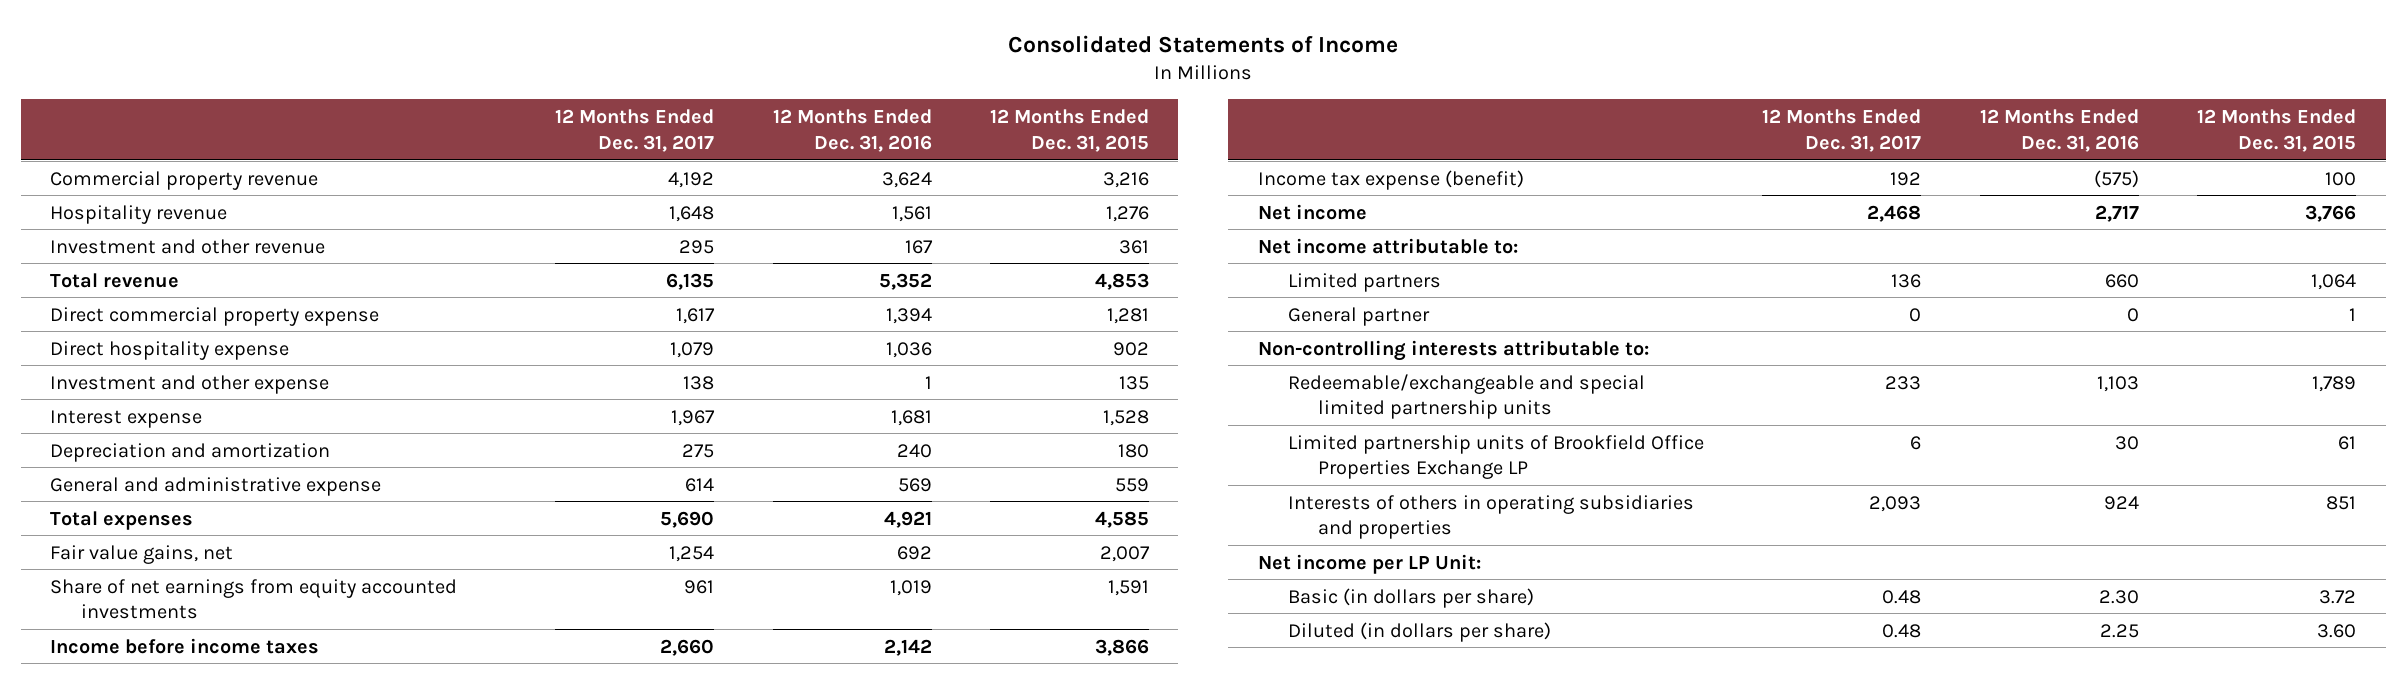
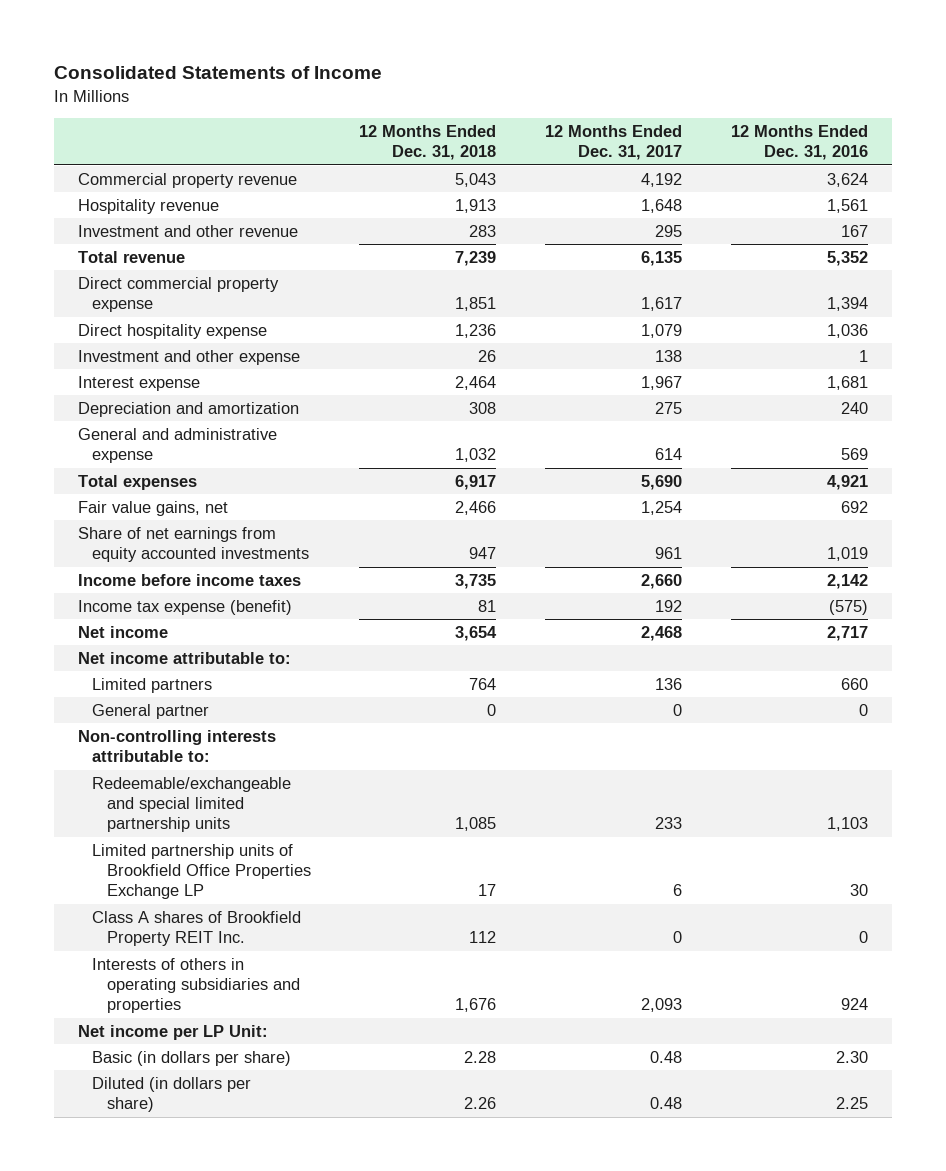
- | 12 Months Ended Dec. 31, 2017 | 12 Months Ended Dec. 31, 2016 | 12 Months Ended Dec. 31, 2015
+ | 12 Months Ended Dec. 31, 2018 | 12 Months Ended Dec. 31, 2017 | 12 Months Ended Dec. 31, 2016
+ Class A shares of Brookfield Property REIT Inc. | 112 | 0 | 0

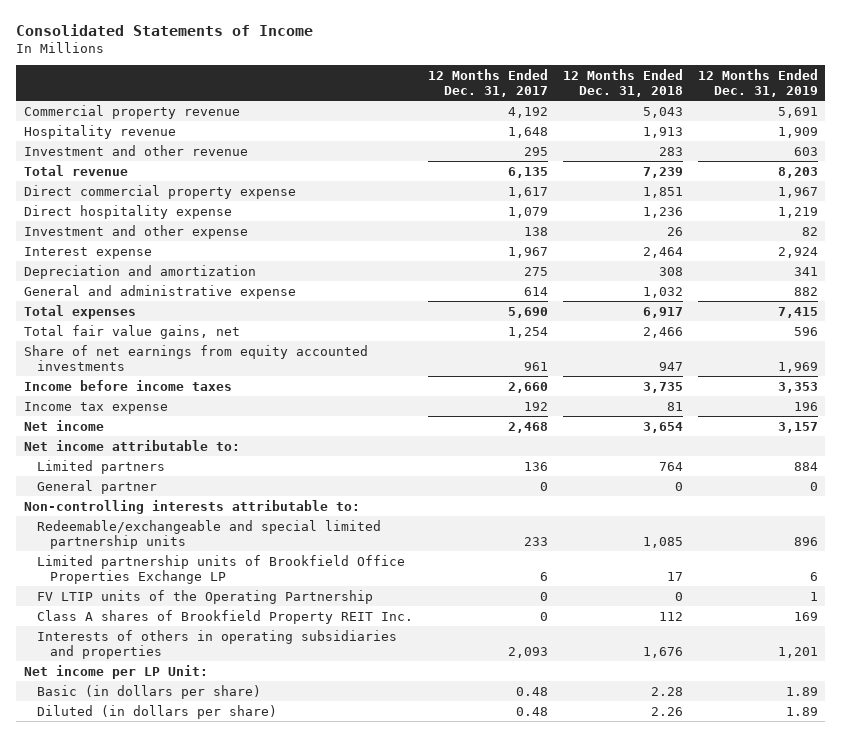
- | 12 Months Ended Dec. 31, 2018 | 12 Months Ended Dec. 31, 2017 | 12 Months Ended Dec. 31, 2016
+ | 12 Months Ended Dec. 31, 2017 | 12 Months Ended Dec. 31, 2018 | 12 Months Ended Dec. 31, 2019
- Fair value gains, net | 2,466 | 1,254 | 692
+ Total fair value gains, net | 1,254 | 2,466 | 596
- Income tax expense (benefit) | 81 | 192 | (575)
+ Income tax expense | 192 | 81 | 196
+ FV LTIP units of the Operating Partnership | 0 | 0 | 1

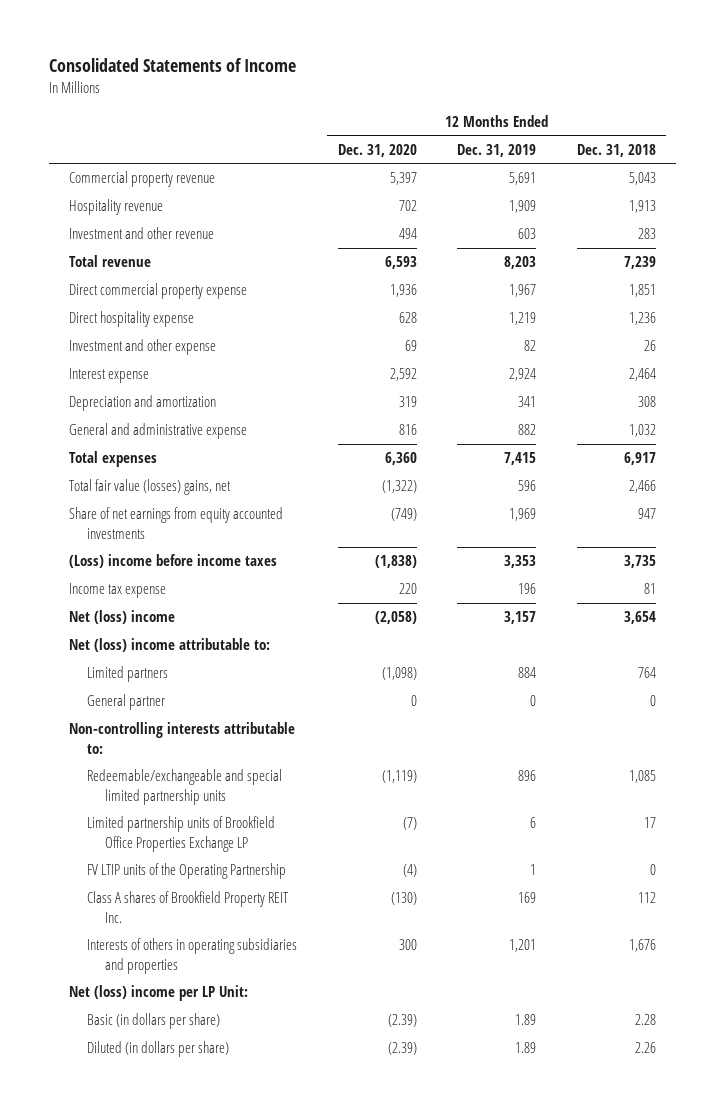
- | 12 Months Ended Dec. 31, 2017 | 12 Months Ended Dec. 31, 2018 | 12 Months Ended Dec. 31, 2019
+ | 12 Months Ended Dec. 31, 2020 | 12 Months Ended Dec. 31, 2019 | 12 Months Ended Dec. 31, 2018
- Total fair value gains, net | 1,254 | 2,466 | 596
+ Total fair value (losses) gains, net | (1,322) | 596 | 2,466
- Income before income taxes | 2,660 | 3,735 | 3,353
+ (Loss) income before income taxes | (1,838) | 3,353 | 3,735
- Net income | 2,468 | 3,654 | 3,157
- Net income attributable to:
+ Net (loss) income | (2,058) | 3,157 | 3,654
+ Net (loss) income attributable to:
- Net income per LP Unit:
+ Net (loss) income per LP Unit:

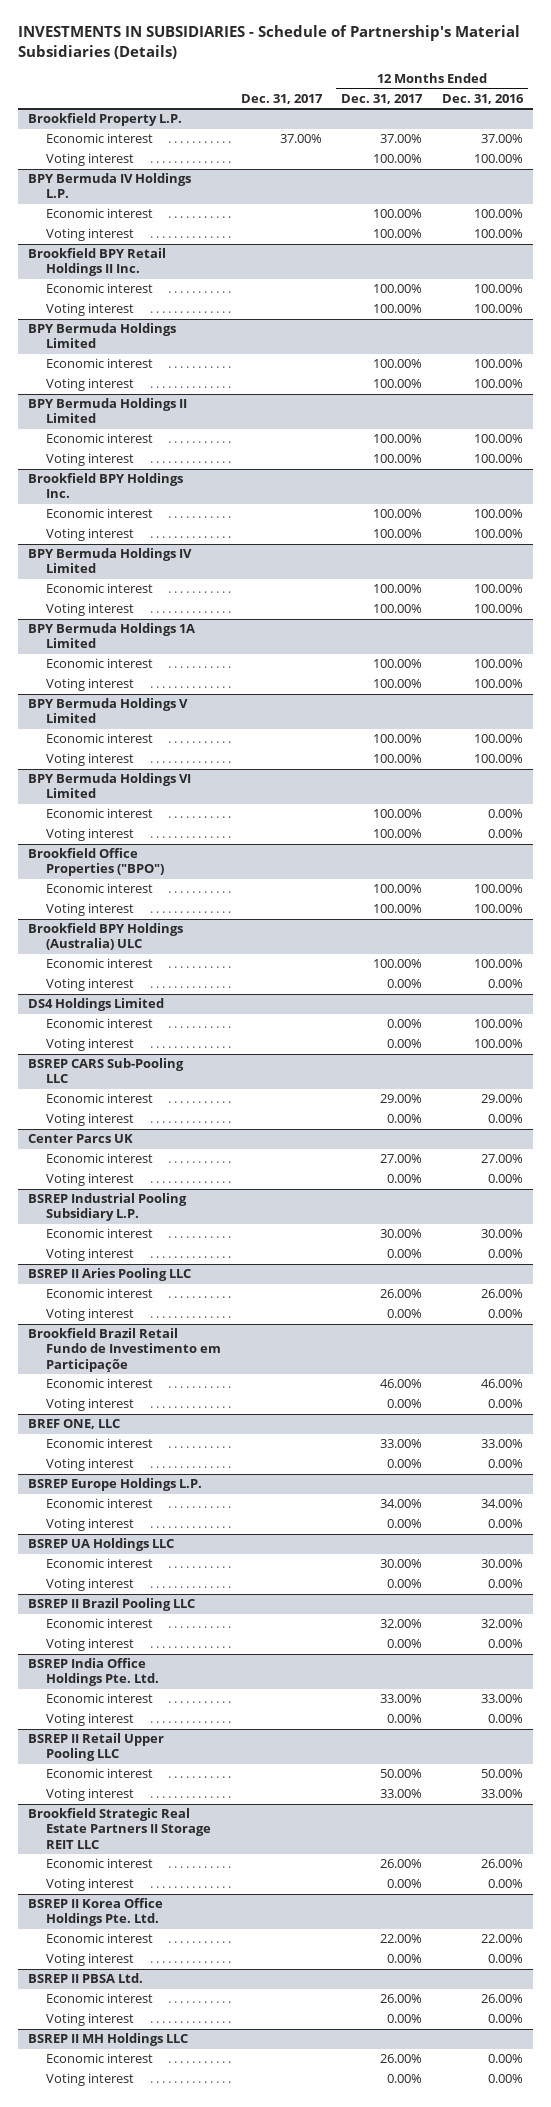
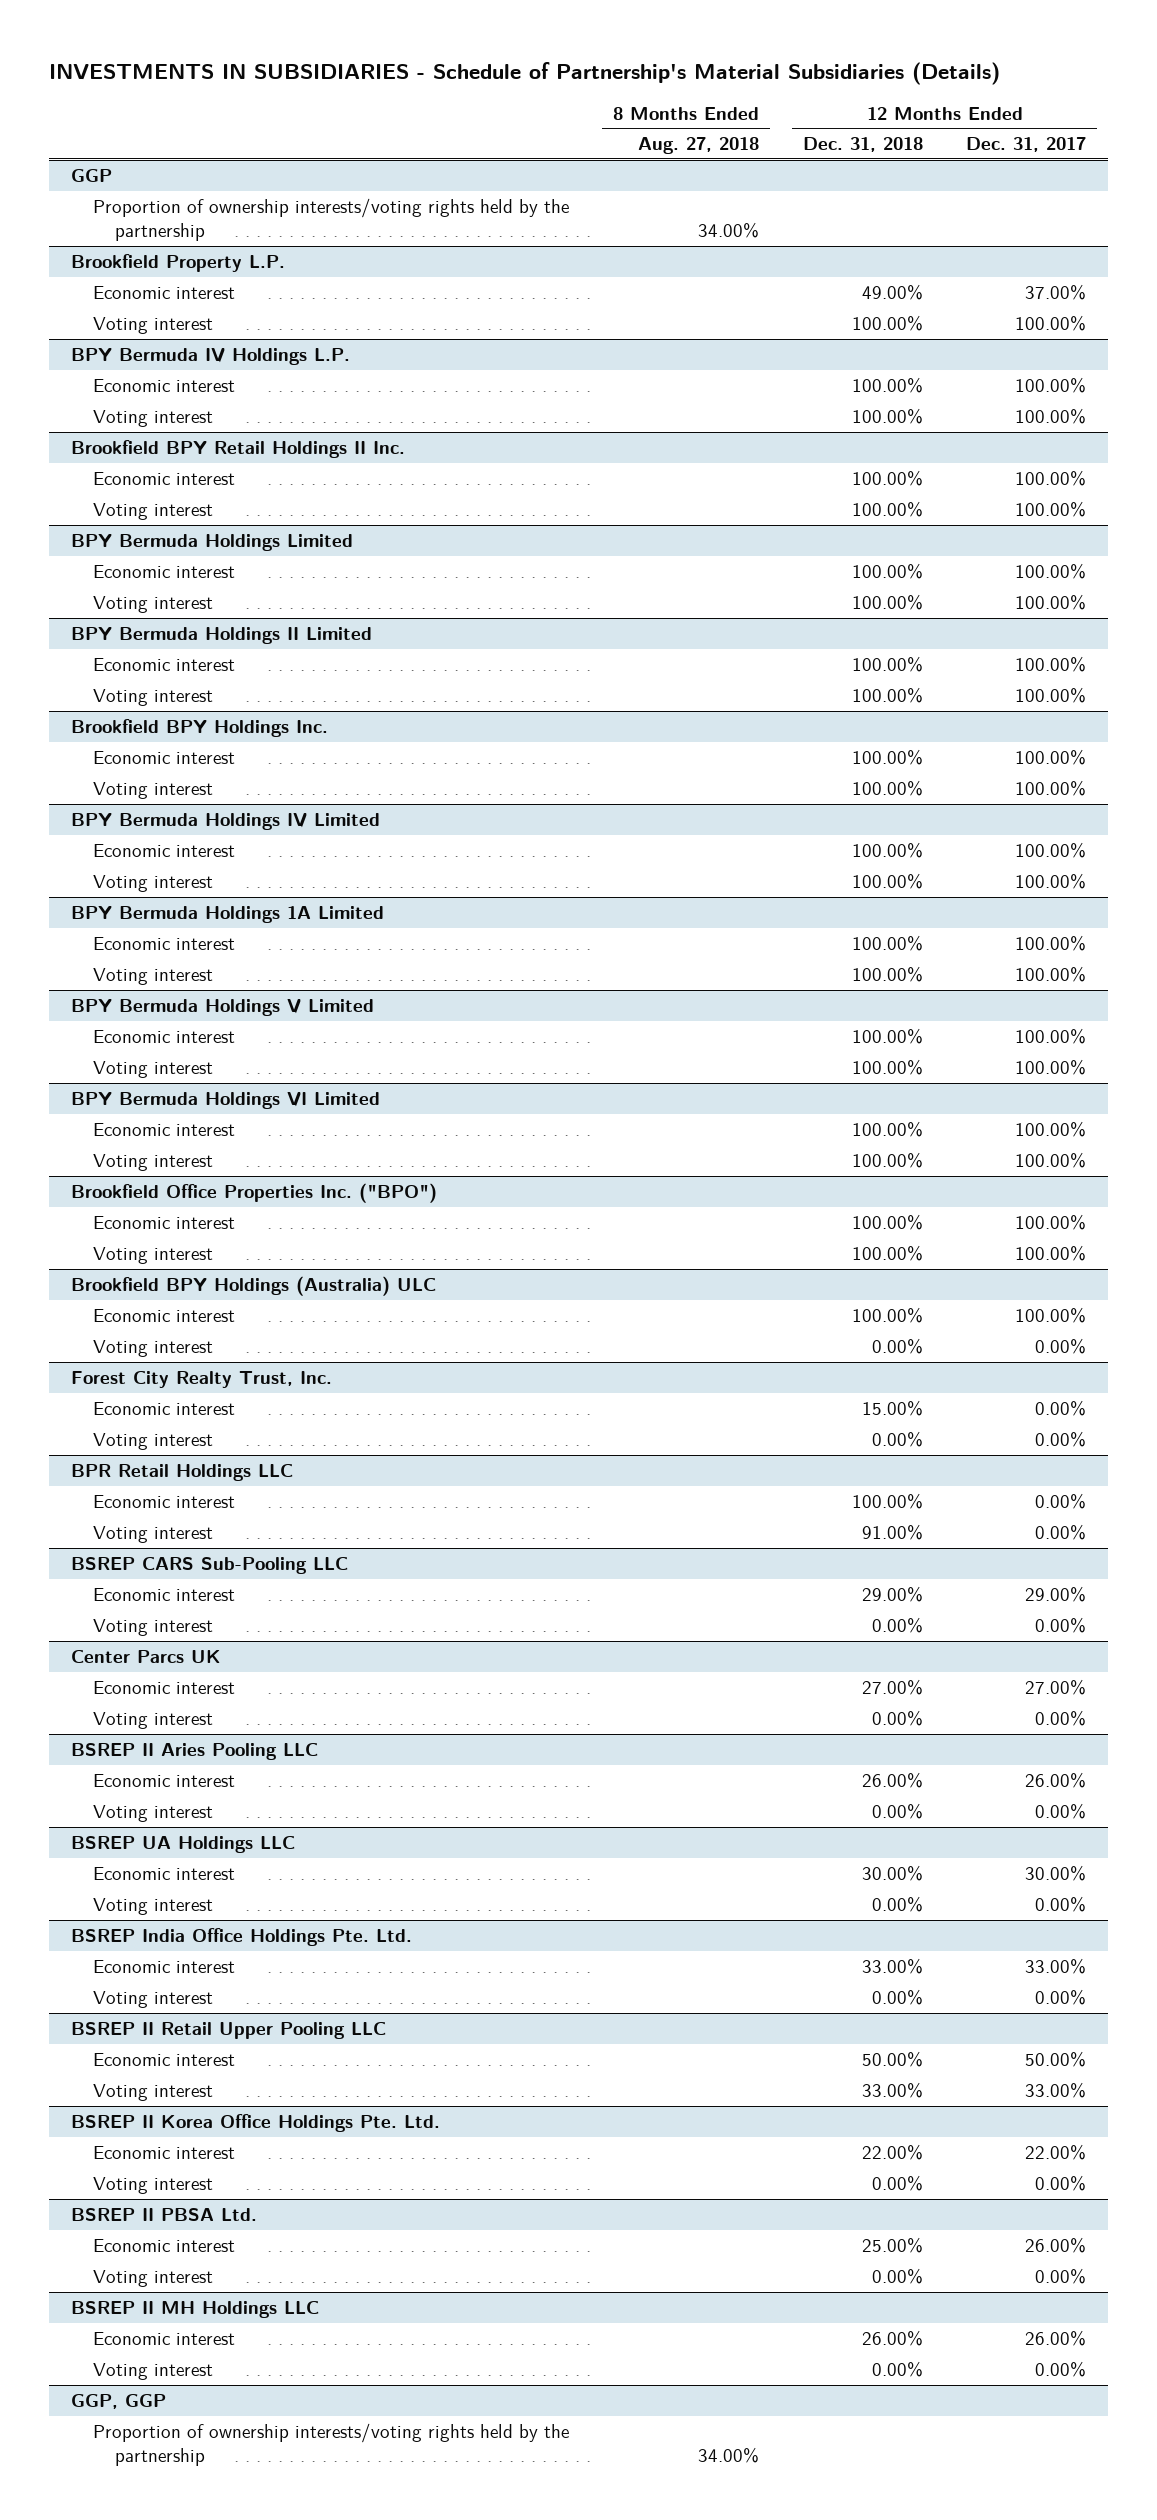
- | Dec. 31, 2017 | 12 Months Ended Dec. 31, 2017 | 12 Months Ended Dec. 31, 2016
+ | 8 Months Ended Aug. 27, 2018 | 12 Months Ended Dec. 31, 2018 | 12 Months Ended Dec. 31, 2017
+ GGP
+ Proportion of ownership interests/voting rights held by the partnership | 34.00% | |
- Brookfield Office Properties ("BPO")
+ Brookfield Office Properties Inc. ("BPO")
- DS4 Holdings Limited
+ Forest City Realty Trust, Inc.
+ BPR Retail Holdings LLC
+ Economic interest | | 100.00% | 0.00%
+ Voting interest | | 91.00% | 0.00%
- BSREP Industrial Pooling Subsidiary L.P.
- Economic interest | | 30.00% | 30.00%
- Voting interest | | 0.00% | 0.00%
- Brookfield Brazil Retail Fundo de Investimento em Participaçõe
- Economic interest | | 46.00% | 46.00%
- Voting interest | | 0.00% | 0.00%
- BREF ONE, LLC
- Economic interest | | 33.00% | 33.00%
- Voting interest | | 0.00% | 0.00%
- BSREP Europe Holdings L.P.
- Economic interest | | 34.00% | 34.00%
- Voting interest | | 0.00% | 0.00%
- BSREP II Brazil Pooling LLC
- Economic interest | | 32.00% | 32.00%
- Voting interest | | 0.00% | 0.00%
- Brookfield Strategic Real Estate Partners II Storage REIT LLC
- Economic interest | | 26.00% | 26.00%
- Voting interest | | 0.00% | 0.00%
+ GGP, GGP
+ Proportion of ownership interests/voting rights held by the partnership | 34.00% | |

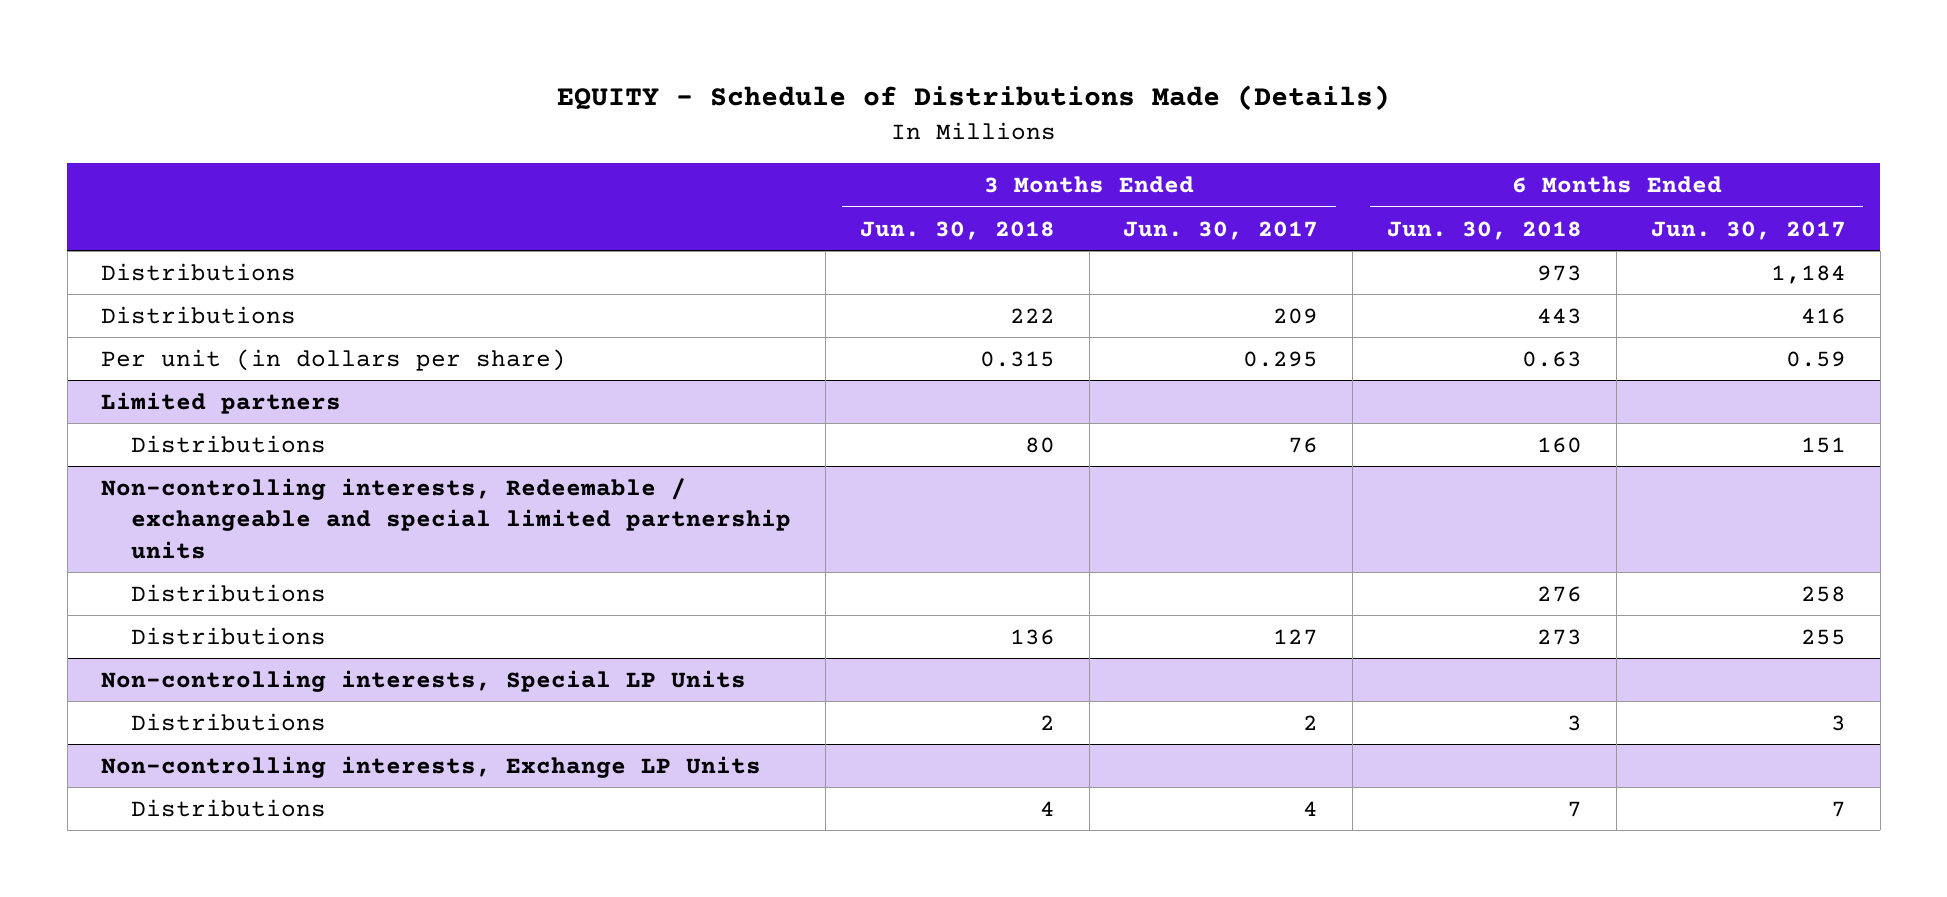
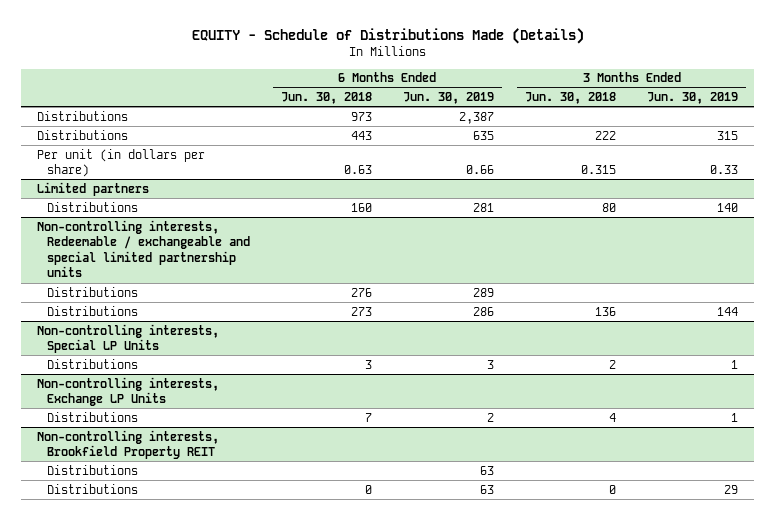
- | 3 Months Ended Jun. 30, 2018 | 3 Months Ended Jun. 30, 2017 | 6 Months Ended Jun. 30, 2018 | 6 Months Ended Jun. 30, 2017
+ | 6 Months Ended Jun. 30, 2018 | 6 Months Ended Jun. 30, 2019 | 3 Months Ended Jun. 30, 2018 | 3 Months Ended Jun. 30, 2019
+ Non-controlling interests, Brookfield Property REIT
+ Distributions | | 63 | |
+ Distributions | 0 | 63 | 0 | 29

